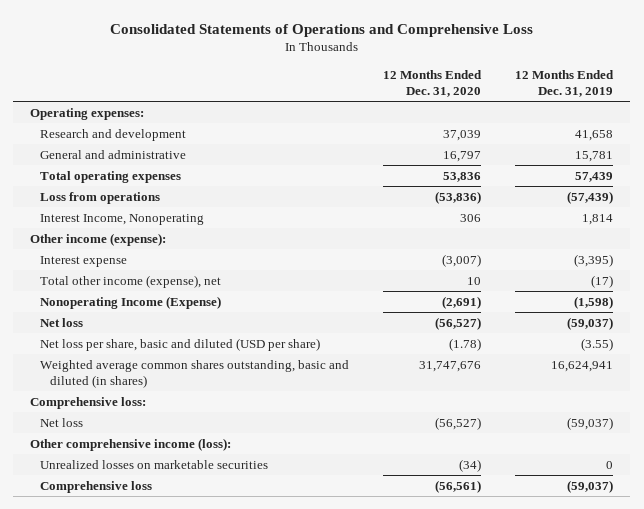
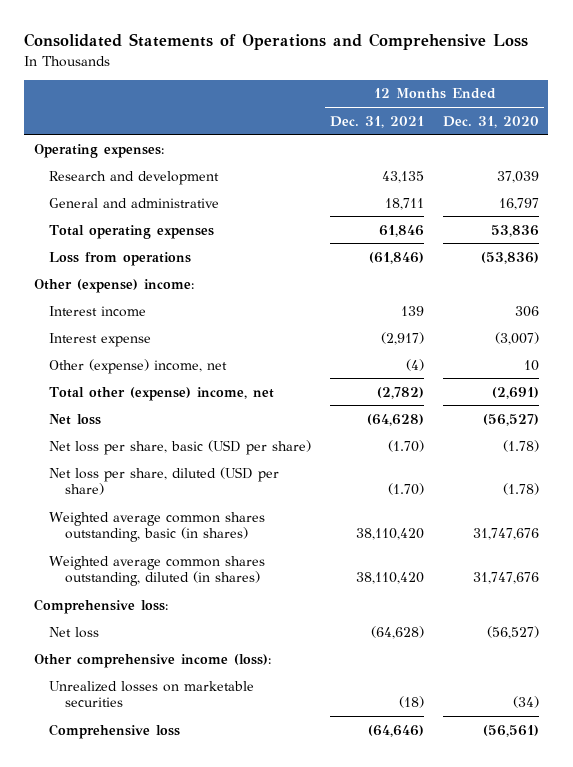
- | 12 Months Ended Dec. 31, 2020 | 12 Months Ended Dec. 31, 2019
+ | 12 Months Ended Dec. 31, 2021 | 12 Months Ended Dec. 31, 2020
- Interest Income, Nonoperating | 306 | 1,814
- Other income (expense):
+ Other (expense) income:
+ Interest income | 139 | 306
- Total other income (expense), net | 10 | (17)
- Nonoperating Income (Expense) | (2,691) | (1,598)
+ Other (expense) income, net | (4) | 10
+ Total other (expense) income, net | (2,782) | (2,691)
- Net loss per share, basic and diluted (USD per share) | (1.78) | (3.55)
- Weighted average common shares outstanding, basic and diluted (in shares) | 31,747,676 | 16,624,941
+ Net loss per share, basic (USD per share) | (1.70) | (1.78)
+ Net loss per share, diluted (USD per share) | (1.70) | (1.78)
+ Weighted average common shares outstanding, basic (in shares) | 38,110,420 | 31,747,676
+ Weighted average common shares outstanding, diluted (in shares) | 38,110,420 | 31,747,676

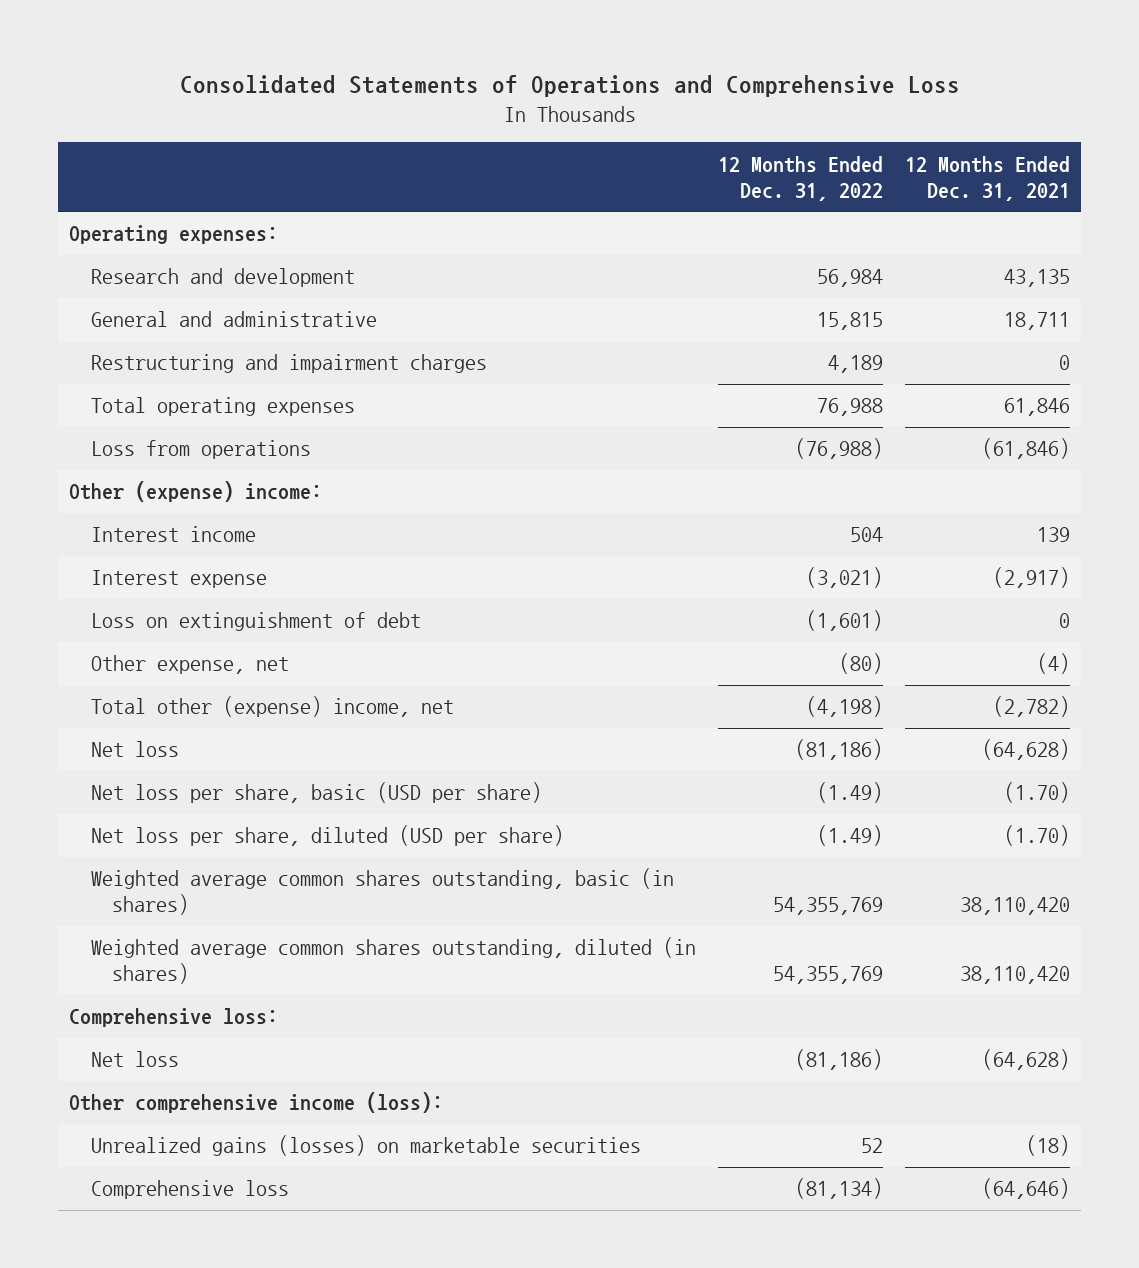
- | 12 Months Ended Dec. 31, 2021 | 12 Months Ended Dec. 31, 2020
+ | 12 Months Ended Dec. 31, 2022 | 12 Months Ended Dec. 31, 2021
+ Restructuring and impairment charges | 4,189 | 0
- Other (expense) income, net | (4) | 10
+ Loss on extinguishment of debt | (1,601) | 0
+ Other expense, net | (80) | (4)
- Unrealized losses on marketable securities | (18) | (34)
+ Unrealized gains (losses) on marketable securities | 52 | (18)

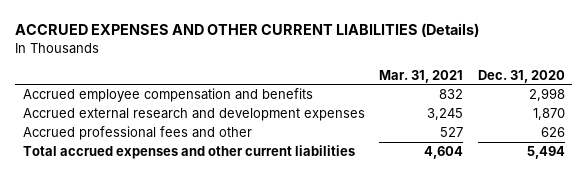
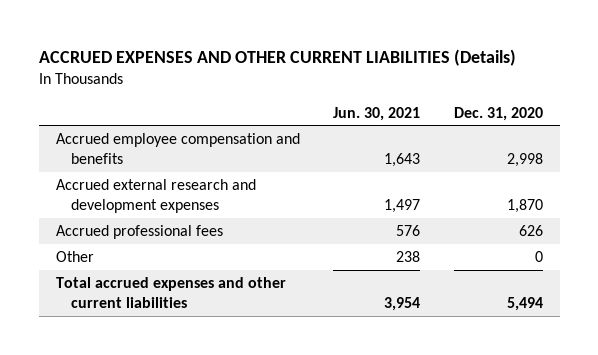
- | Mar. 31, 2021 | Dec. 31, 2020
+ | Jun. 30, 2021 | Dec. 31, 2020
- Accrued professional fees and other | 527 | 626
+ Accrued professional fees | 576 | 626
+ Other | 238 | 0

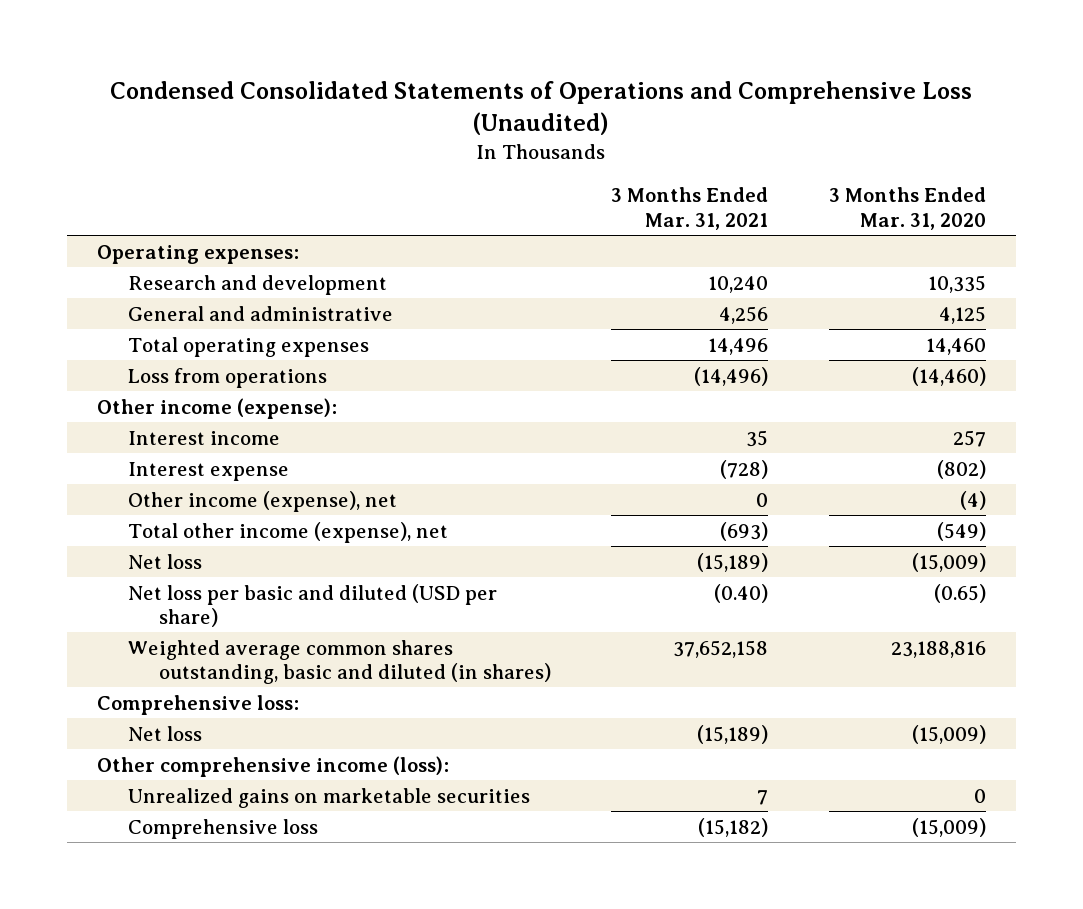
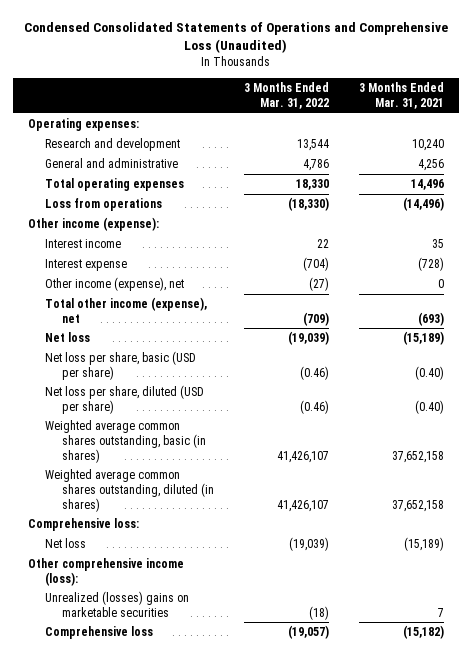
- | 3 Months Ended Mar. 31, 2021 | 3 Months Ended Mar. 31, 2020
+ | 3 Months Ended Mar. 31, 2022 | 3 Months Ended Mar. 31, 2021
- Net loss per basic and diluted (USD per share) | (0.40) | (0.65)
- Weighted average common shares outstanding, basic and diluted (in shares) | 37,652,158 | 23,188,816
+ Net loss per share, basic (USD per share) | (0.46) | (0.40)
+ Net loss per share, diluted (USD per share) | (0.46) | (0.40)
+ Weighted average common shares outstanding, basic (in shares) | 41,426,107 | 37,652,158
+ Weighted average common shares outstanding, diluted (in shares) | 41,426,107 | 37,652,158
- Unrealized gains on marketable securities | 7 | 0
+ Unrealized (losses) gains on marketable securities | (18) | 7

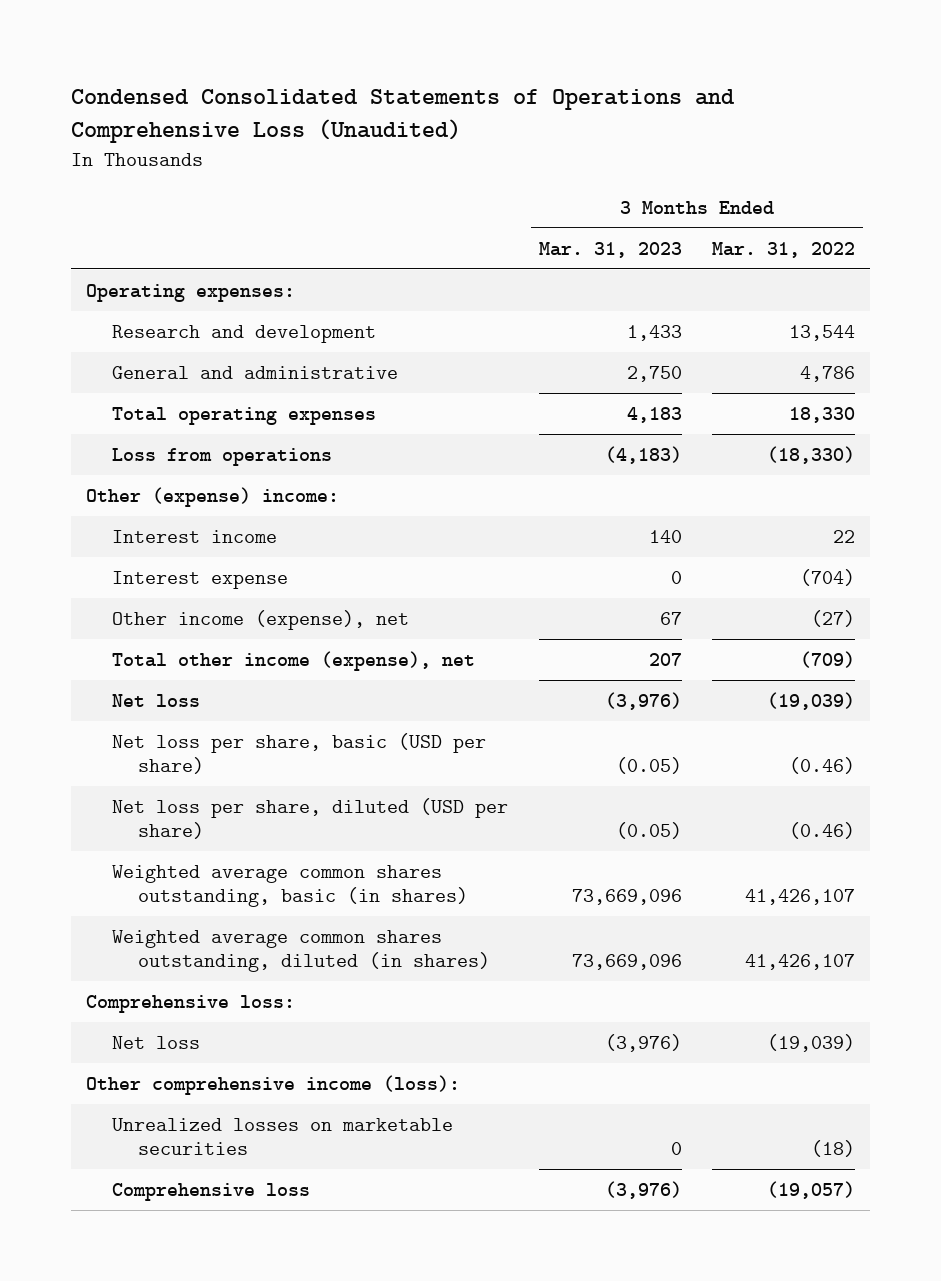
- | 3 Months Ended Mar. 31, 2022 | 3 Months Ended Mar. 31, 2021
+ | 3 Months Ended Mar. 31, 2023 | 3 Months Ended Mar. 31, 2022
- Other income (expense):
+ Other (expense) income:
- Unrealized (losses) gains on marketable securities | (18) | 7
+ Unrealized losses on marketable securities | 0 | (18)

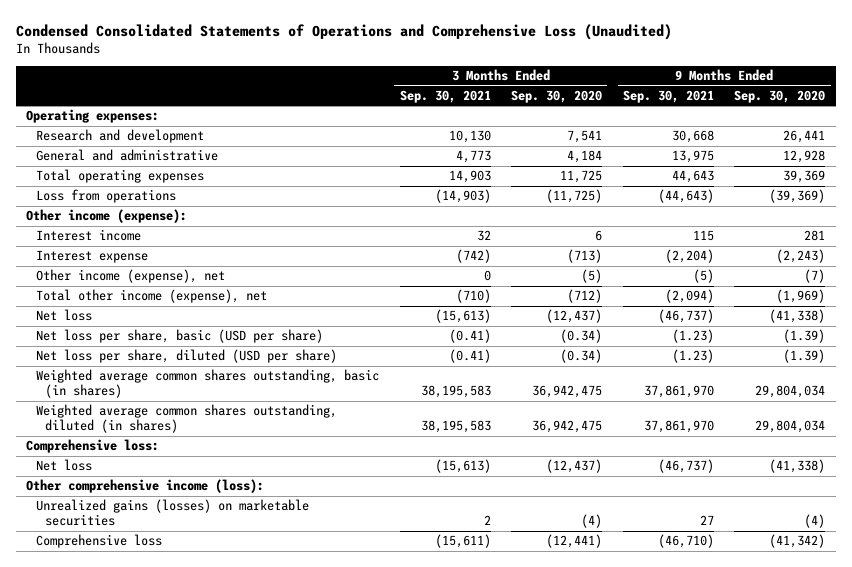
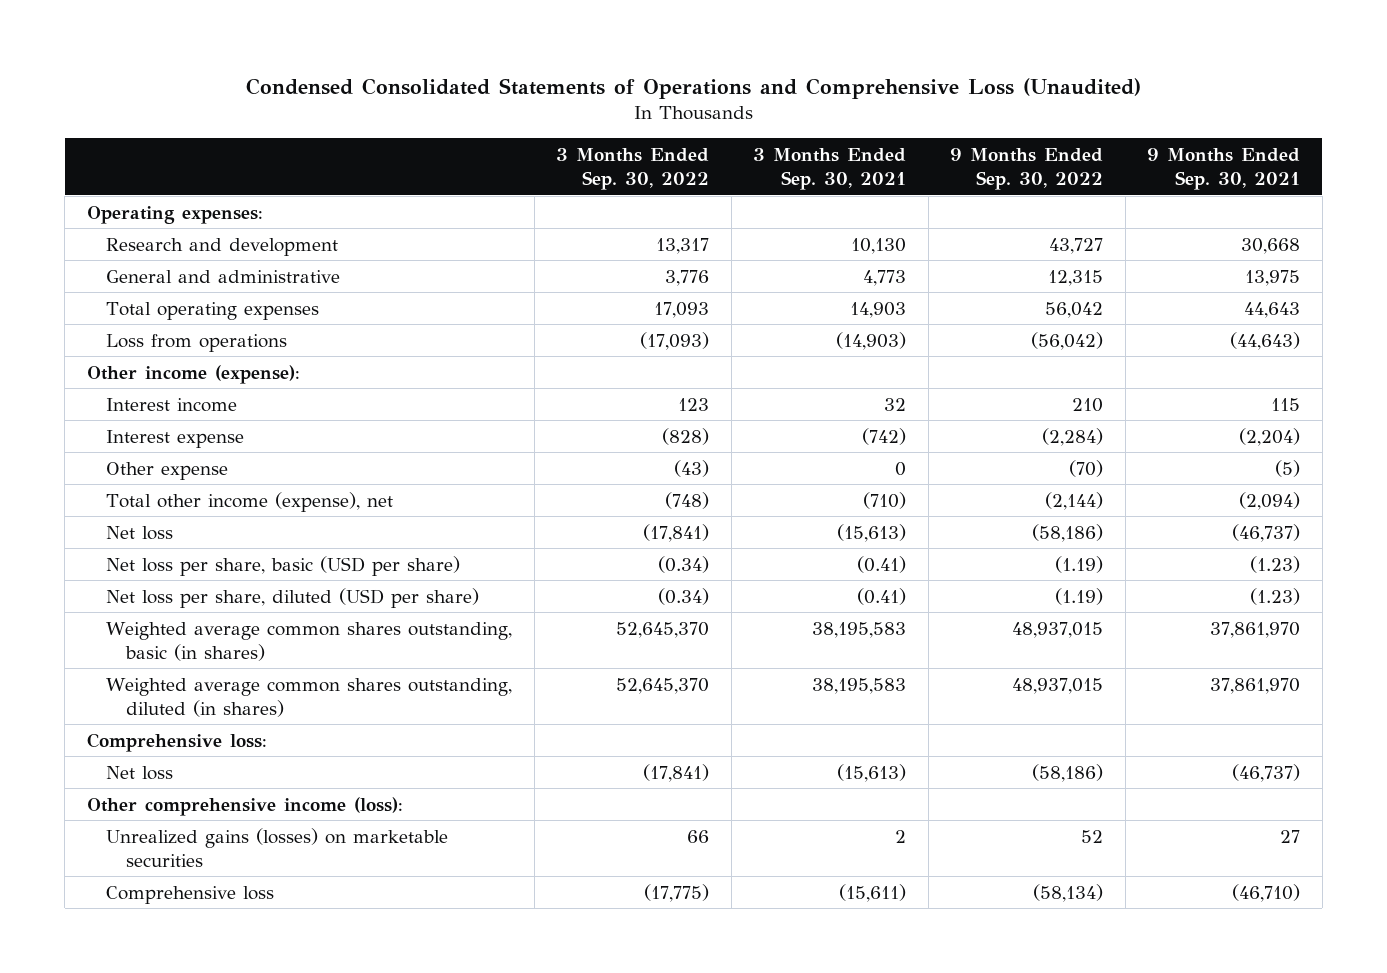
- | 3 Months Ended Sep. 30, 2021 | 3 Months Ended Sep. 30, 2020 | 9 Months Ended Sep. 30, 2021 | 9 Months Ended Sep. 30, 2020
+ | 3 Months Ended Sep. 30, 2022 | 3 Months Ended Sep. 30, 2021 | 9 Months Ended Sep. 30, 2022 | 9 Months Ended Sep. 30, 2021
- Other income (expense), net | 0 | (5) | (5) | (7)
+ Other expense | (43) | 0 | (70) | (5)

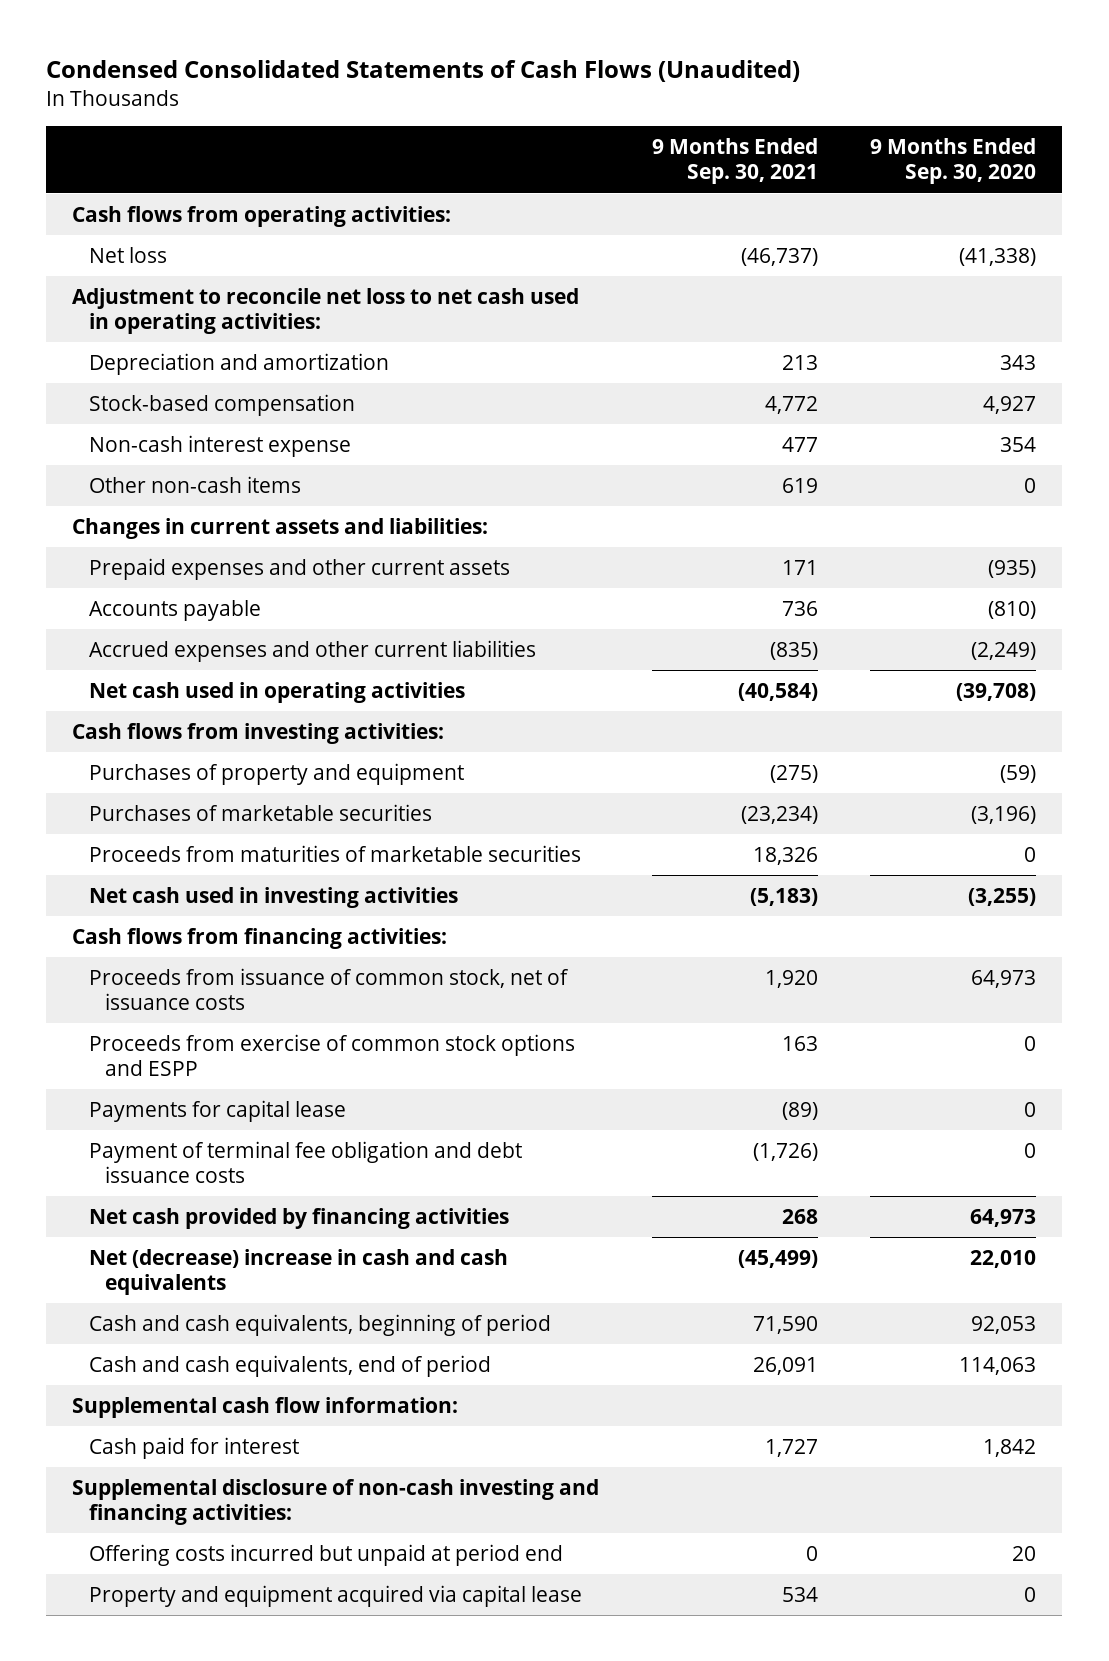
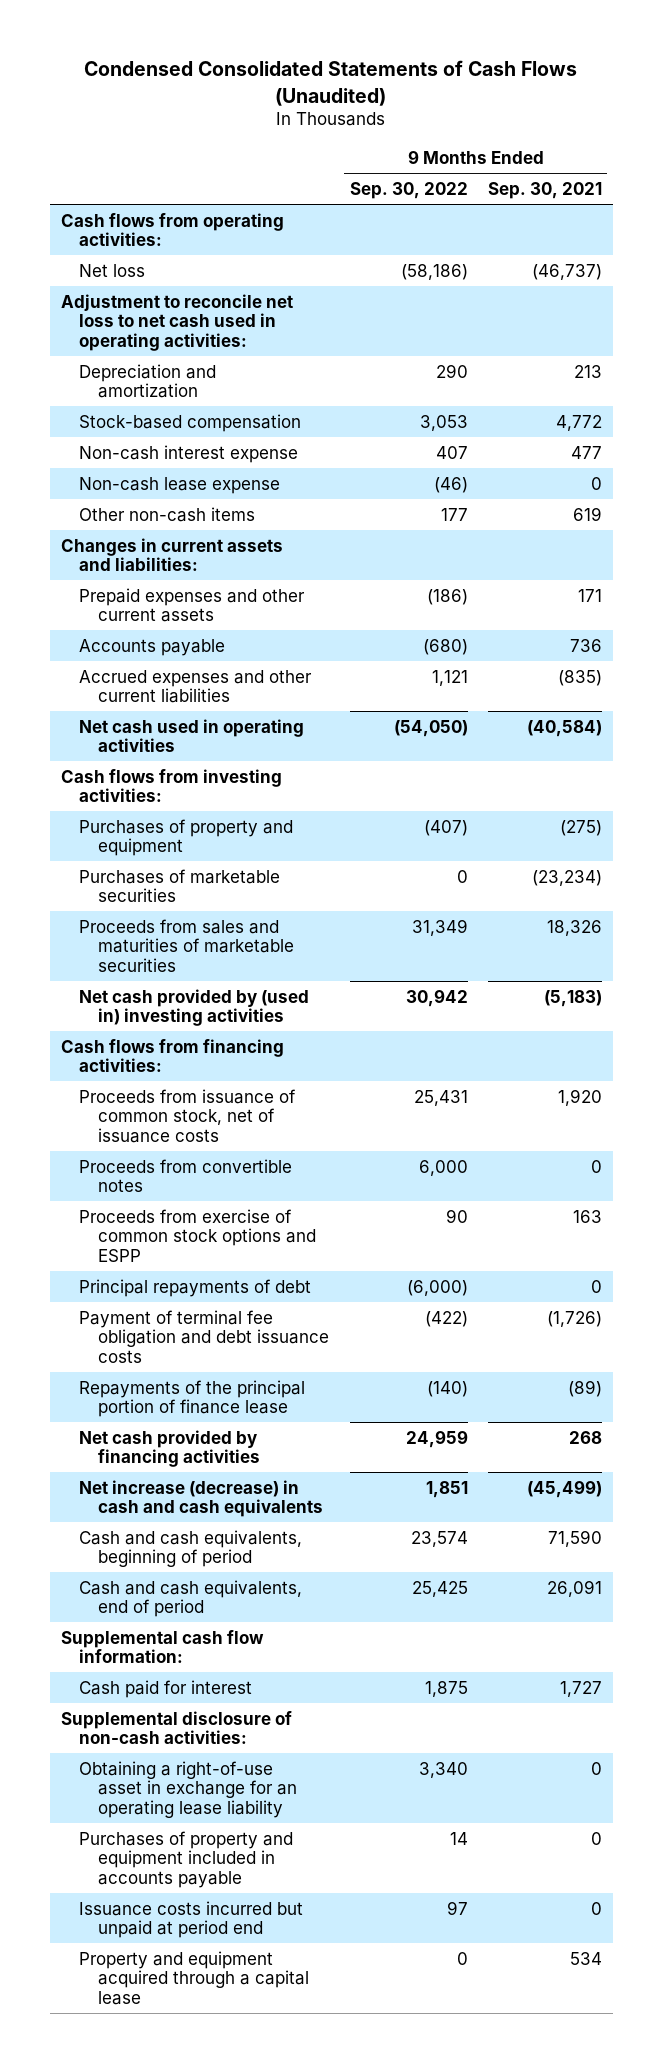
- | 9 Months Ended Sep. 30, 2021 | 9 Months Ended Sep. 30, 2020
+ | 9 Months Ended Sep. 30, 2022 | 9 Months Ended Sep. 30, 2021
+ Non-cash lease expense | (46) | 0
- Proceeds from maturities of marketable securities | 18,326 | 0
- Net cash used in investing activities | (5,183) | (3,255)
+ Proceeds from sales and maturities of marketable securities | 31,349 | 18,326
+ Net cash provided by (used in) investing activities | 30,942 | (5,183)
+ Proceeds from convertible notes | 6,000 | 0
- Payments for capital lease | (89) | 0
+ Principal repayments of debt | (6,000) | 0
+ Repayments of the principal portion of finance lease | (140) | (89)
- Net (decrease) increase in cash and cash equivalents | (45,499) | 22,010
+ Net increase (decrease) in cash and cash equivalents | 1,851 | (45,499)
- Supplemental disclosure of non-cash investing and financing activities:
- Offering costs incurred but unpaid at period end | 0 | 20
- Property and equipment acquired via capital lease | 534 | 0
+ Supplemental disclosure of non-cash activities:
+ Obtaining a right-of-use asset in exchange for an operating lease liability | 3,340 | 0
+ Purchases of property and equipment included in accounts payable | 14 | 0
+ Issuance costs incurred but unpaid at period end | 97 | 0
+ Property and equipment acquired through a capital lease | 0 | 534

